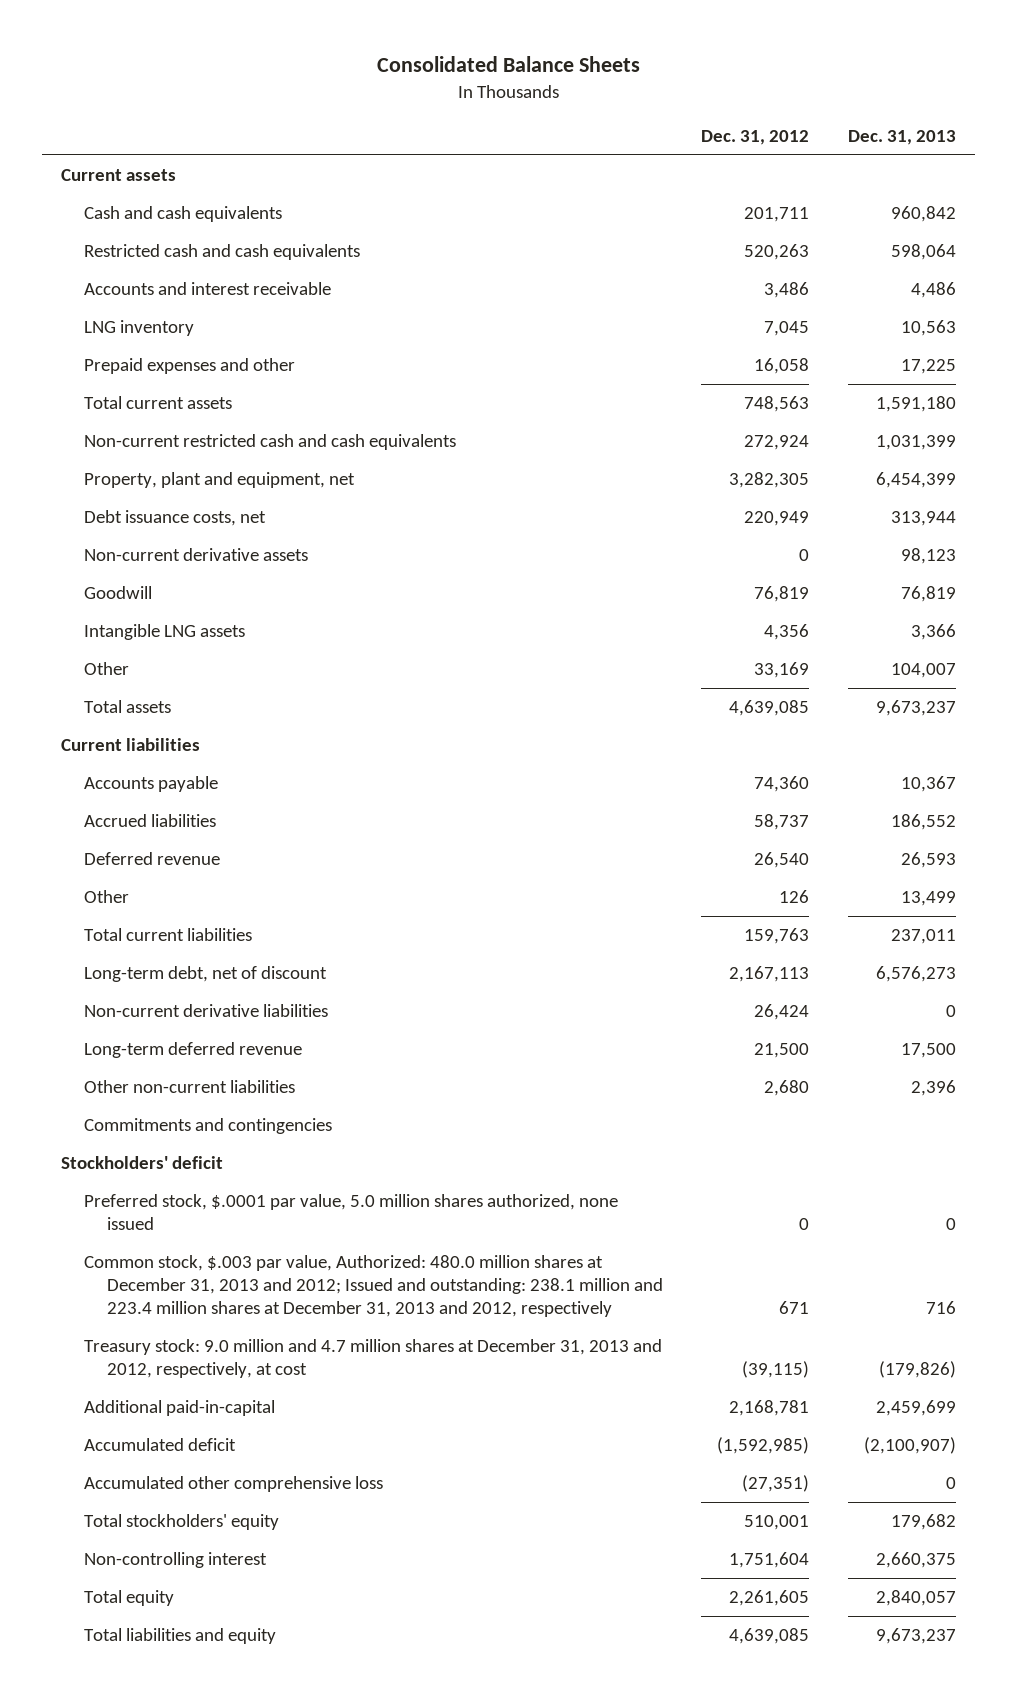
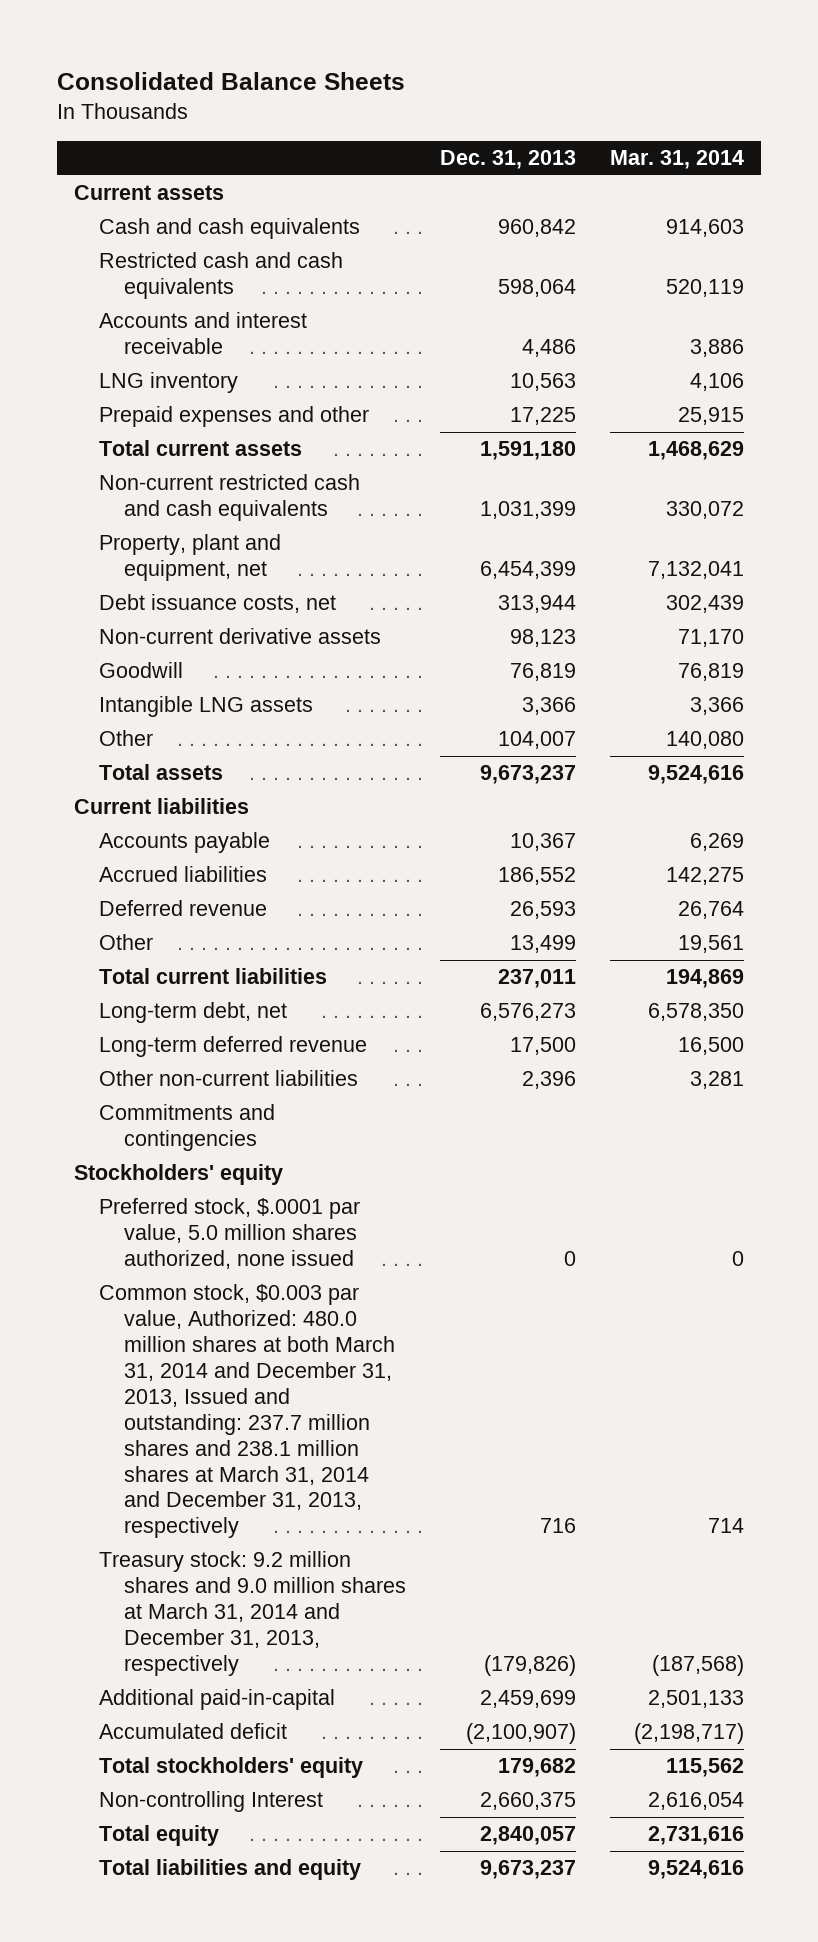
- | Dec. 31, 2012 | Dec. 31, 2013
+ | Dec. 31, 2013 | Mar. 31, 2014
- Long-term debt, net of discount | 2,167,113 | 6,576,273
- Non-current derivative liabilities | 26,424 | 0
+ Long-term debt, net | 6,576,273 | 6,578,350
- Stockholders' deficit
+ Stockholders' equity
- Common stock, $.003 par value, Authorized: 480.0 million shares at December 31, 2013 and 2012; Issued and outstanding: 238.1 million and 223.4 million shares at December 31, 2013 and 2012, respectively | 671 | 716
- Treasury stock: 9.0 million and 4.7 million shares at December 31, 2013 and 2012, respectively, at cost | (39,115) | (179,826)
+ Common stock, $0.003 par value, Authorized: 480.0 million shares at both March 31, 2014 and December 31, 2013, Issued and outstanding: 237.7 million shares and 238.1 million shares at March 31, 2014 and December 31, 2013, respectively | 716 | 714
+ Treasury stock: 9.2 million shares and 9.0 million shares at March 31, 2014 and December 31, 2013, respectively | (179,826) | (187,568)
- Accumulated other comprehensive loss | (27,351) | 0
- Non-controlling interest | 1,751,604 | 2,660,375
+ Non-controlling Interest | 2,660,375 | 2,616,054

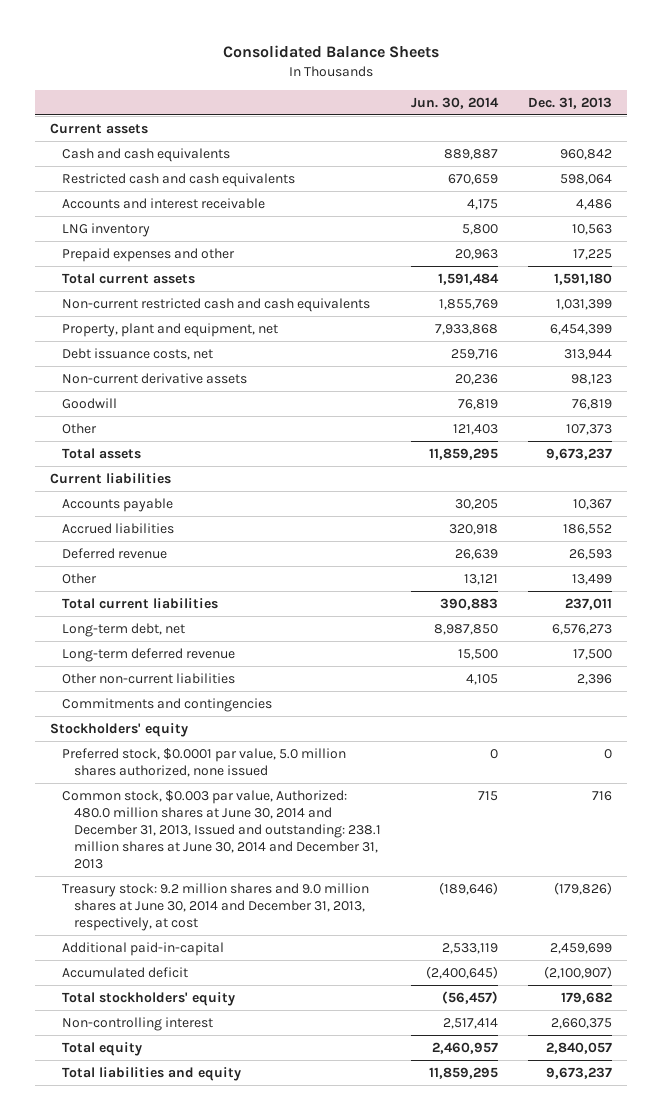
- | Dec. 31, 2013 | Mar. 31, 2014
+ | Jun. 30, 2014 | Dec. 31, 2013
- Intangible LNG assets | 3,366 | 3,366
- Other | 104,007 | 140,080
+ Other | 121,403 | 107,373
- Preferred stock, $.0001 par value, 5.0 million shares authorized, none issued | 0 | 0
- Common stock, $0.003 par value, Authorized: 480.0 million shares at both March 31, 2014 and December 31, 2013, Issued and outstanding: 237.7 million shares and 238.1 million shares at March 31, 2014 and December 31, 2013, respectively | 716 | 714
- Treasury stock: 9.2 million shares and 9.0 million shares at March 31, 2014 and December 31, 2013, respectively | (179,826) | (187,568)
+ Preferred stock, $0.0001 par value, 5.0 million shares authorized, none issued | 0 | 0
+ Common stock, $0.003 par value, Authorized: 480.0 million shares at June 30, 2014 and December 31, 2013, Issued and outstanding: 238.1 million shares at June 30, 2014 and December 31, 2013 | 715 | 716
+ Treasury stock: 9.2 million shares and 9.0 million shares at June 30, 2014 and December 31, 2013, respectively, at cost | (189,646) | (179,826)
- Non-controlling Interest | 2,660,375 | 2,616,054
+ Non-controlling interest | 2,517,414 | 2,660,375

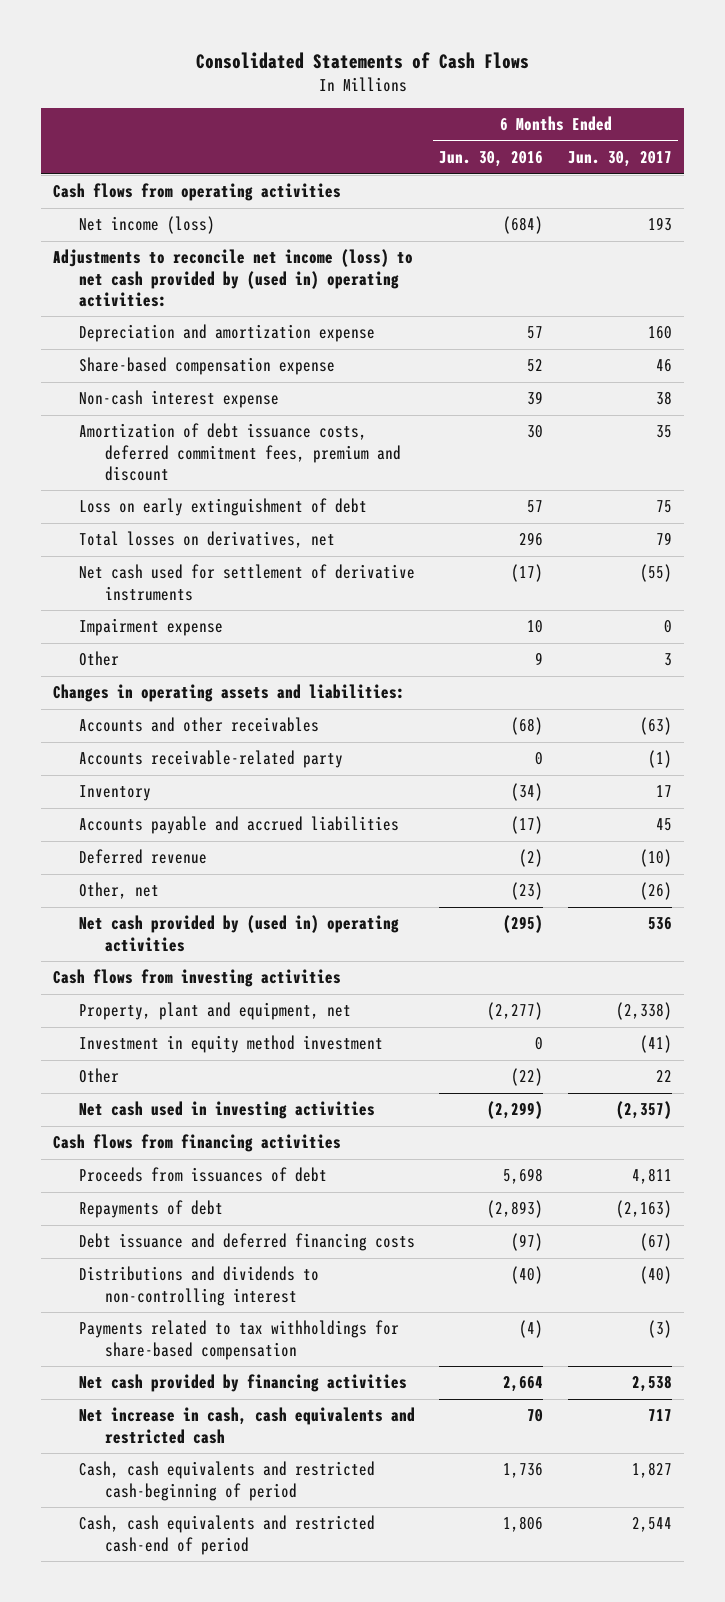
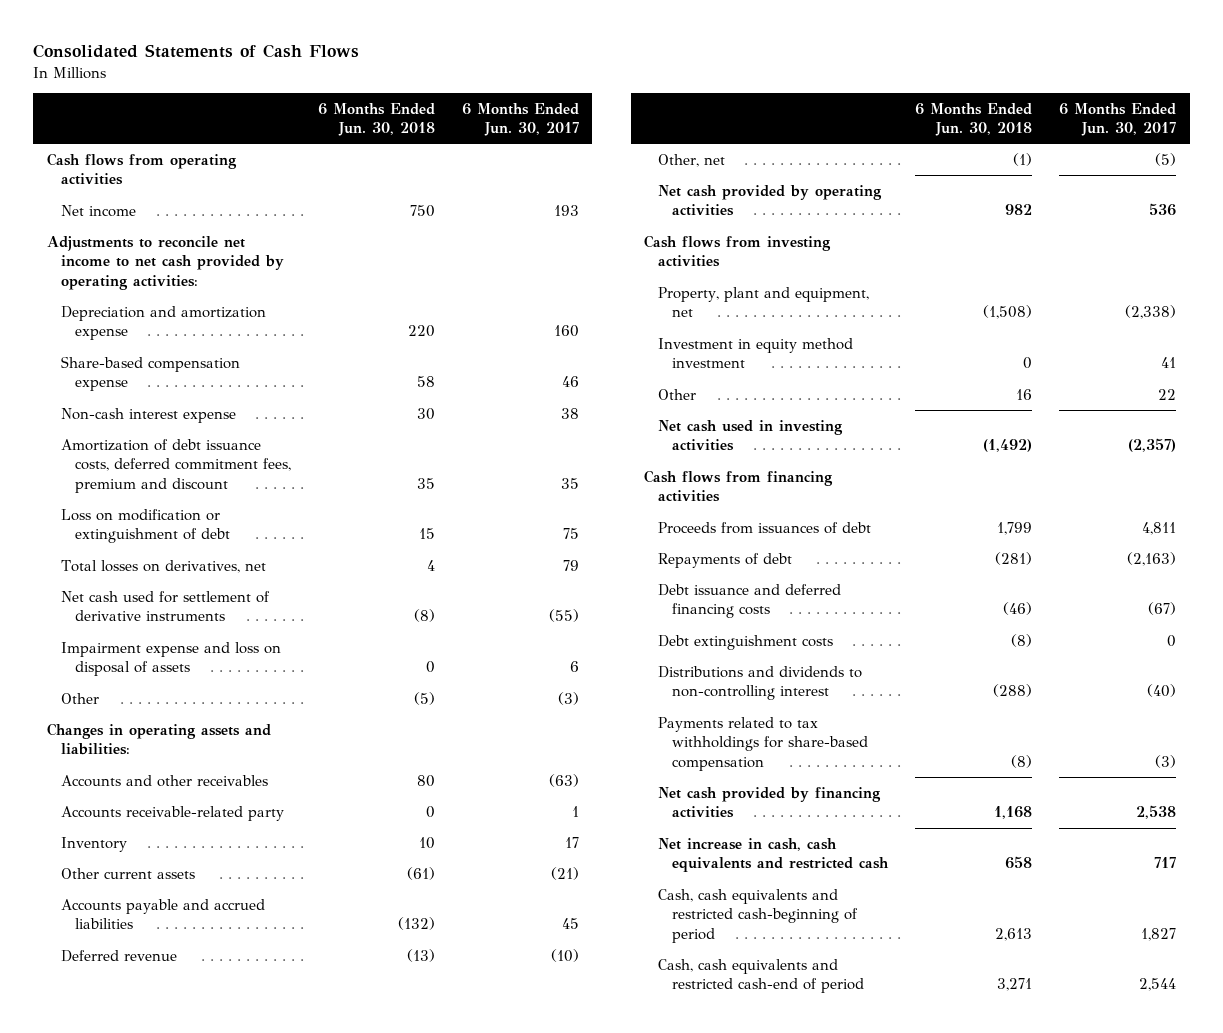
- | 6 Months Ended Jun. 30, 2016 | 6 Months Ended Jun. 30, 2017
+ | 6 Months Ended Jun. 30, 2018 | 6 Months Ended Jun. 30, 2017
- Net income (loss) | (684) | 193
- Adjustments to reconcile net income (loss) to net cash provided by (used in) operating activities:
+ Net income | 750 | 193
+ Adjustments to reconcile net income to net cash provided by operating activities:
- Loss on early extinguishment of debt | 57 | 75
+ Loss on modification or extinguishment of debt | 15 | 75
- Impairment expense | 10 | 0
- Other | 9 | 3
+ Impairment expense and loss on disposal of assets | 0 | 6
+ Other | (5) | (3)
- Accounts receivable-related party | 0 | (1)
+ Accounts receivable-related party | 0 | 1
+ Other current assets | (61) | (21)
- Other, net | (23) | (26)
- Net cash provided by (used in) operating activities | (295) | 536
+ Other, net | (1) | (5)
+ Net cash provided by operating activities | 982 | 536
- Investment in equity method investment | 0 | (41)
+ Investment in equity method investment | 0 | 41
+ Debt extinguishment costs | (8) | 0

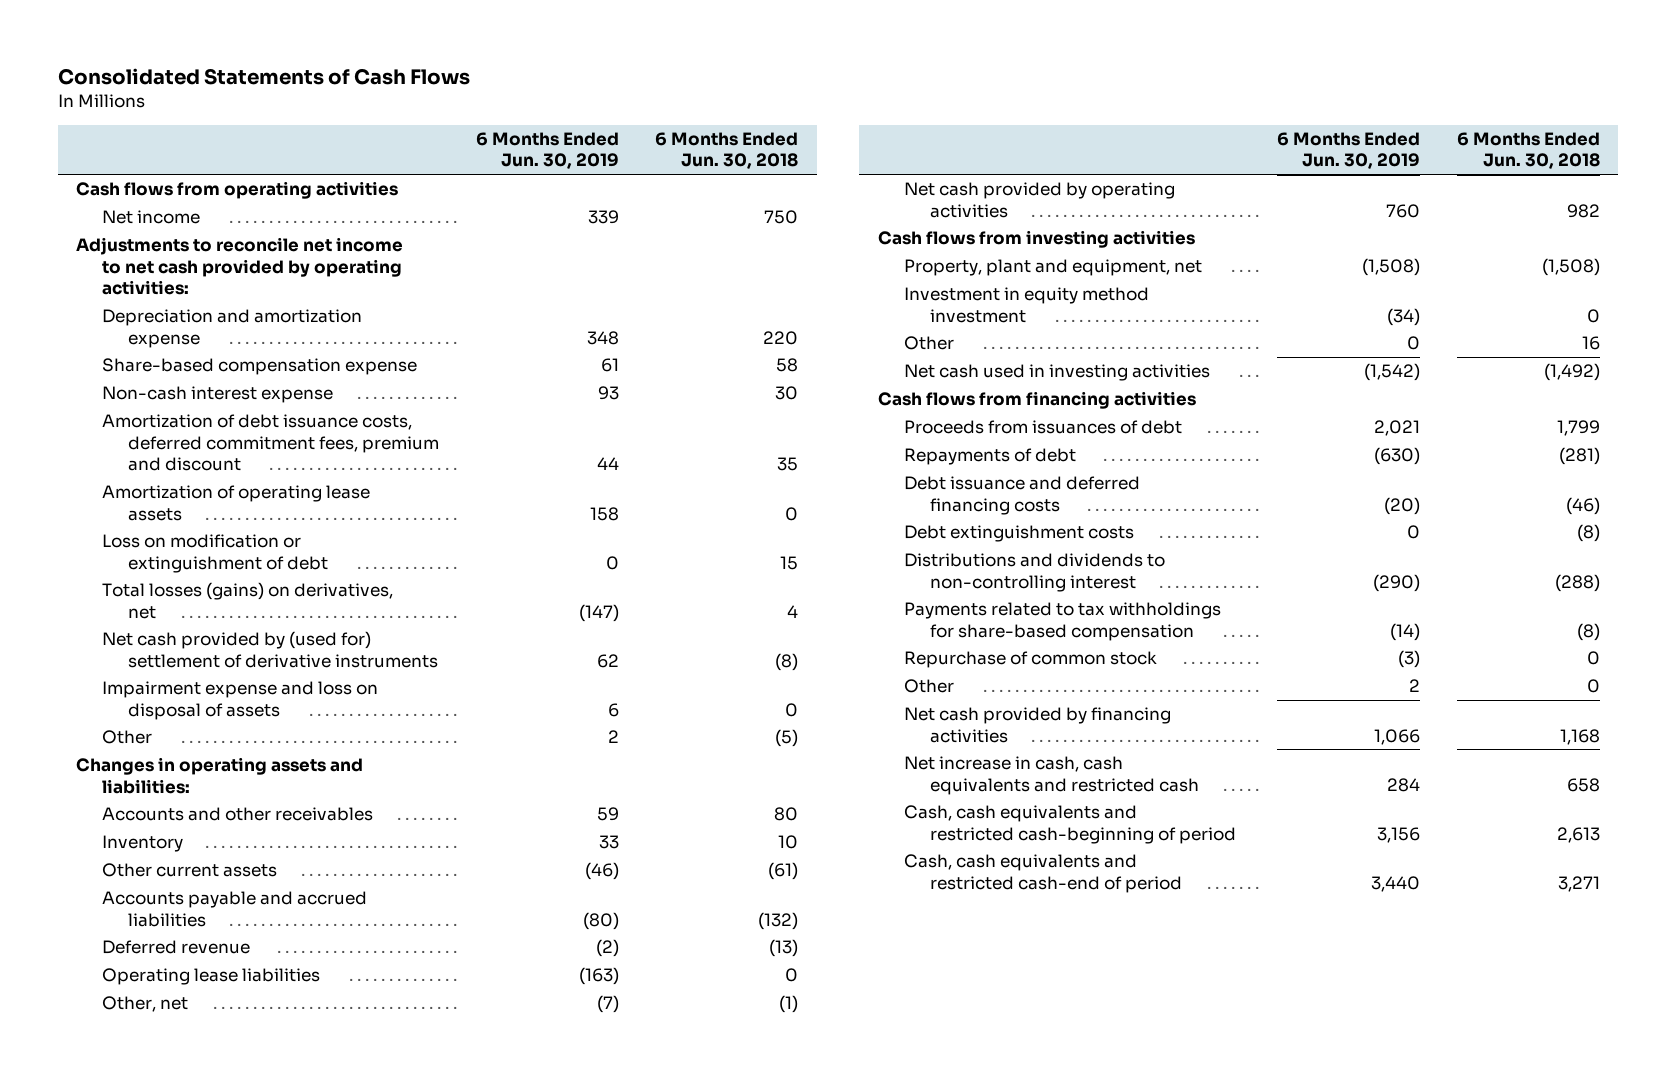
- | 6 Months Ended Jun. 30, 2018 | 6 Months Ended Jun. 30, 2017
+ | 6 Months Ended Jun. 30, 2019 | 6 Months Ended Jun. 30, 2018
+ Amortization of operating lease assets | 158 | 0
- Total losses on derivatives, net | 4 | 79
- Net cash used for settlement of derivative instruments | (8) | (55)
+ Total losses (gains) on derivatives, net | (147) | 4
+ Net cash provided by (used for) settlement of derivative instruments | 62 | (8)
- Accounts receivable-related party | 0 | 1
+ Operating lease liabilities | (163) | 0
+ Repurchase of common stock | (3) | 0
+ Other | 2 | 0

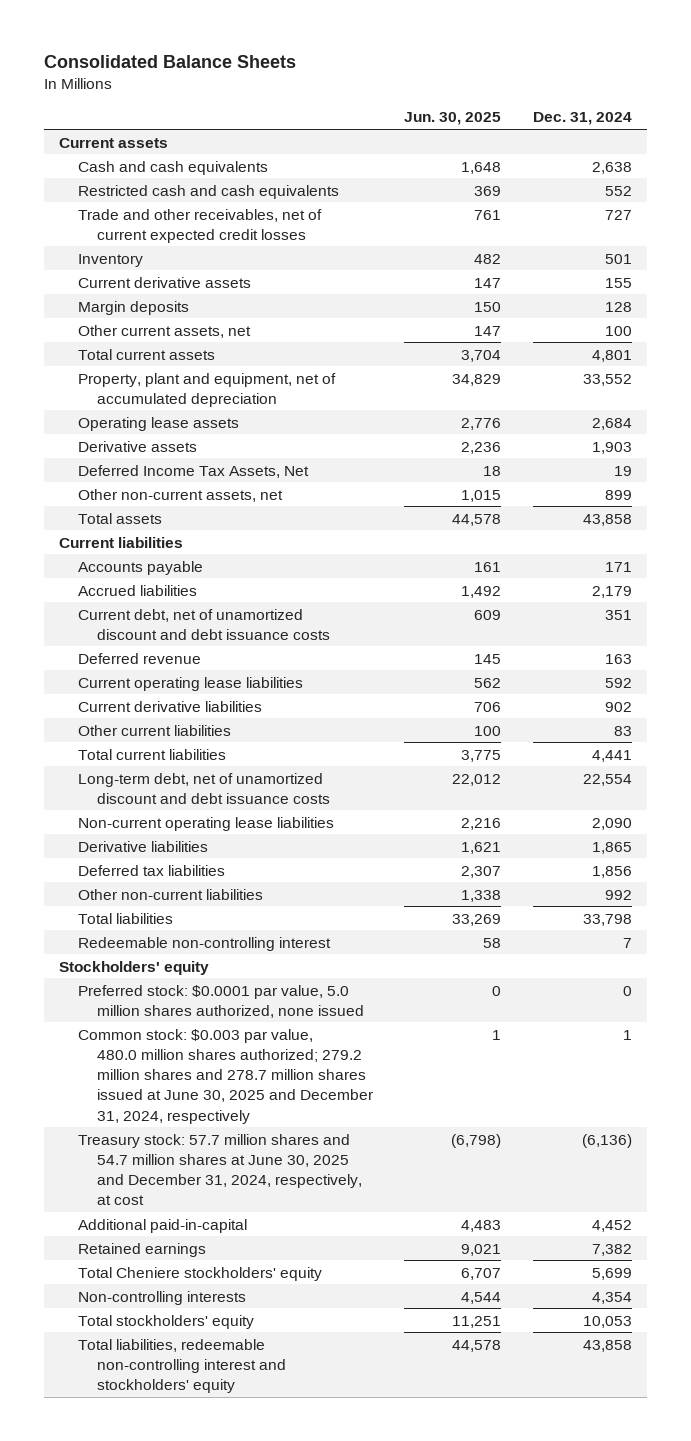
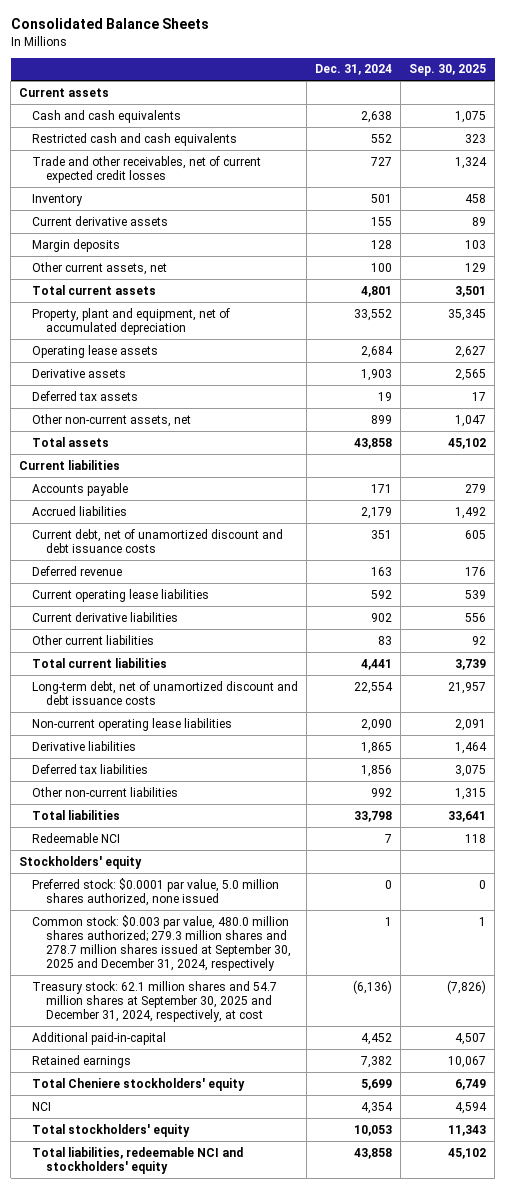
- | Jun. 30, 2025 | Dec. 31, 2024
+ | Dec. 31, 2024 | Sep. 30, 2025
- Deferred Income Tax Assets, Net | 18 | 19
+ Deferred tax assets | 19 | 17
- Redeemable non-controlling interest | 58 | 7
+ Redeemable NCI | 7 | 118
- Common stock: $0.003 par value, 480.0 million shares authorized; 279.2 million shares and 278.7 million shares issued at June 30, 2025 and December 31, 2024, respectively | 1 | 1
- Treasury stock: 57.7 million shares and 54.7 million shares at June 30, 2025 and December 31, 2024, respectively, at cost | (6,798) | (6,136)
+ Common stock: $0.003 par value, 480.0 million shares authorized; 279.3 million shares and 278.7 million shares issued at September 30, 2025 and December 31, 2024, respectively | 1 | 1
+ Treasury stock: 62.1 million shares and 54.7 million shares at September 30, 2025 and December 31, 2024, respectively, at cost | (6,136) | (7,826)
- Non-controlling interests | 4,544 | 4,354
+ NCI | 4,354 | 4,594
- Total liabilities, redeemable non-controlling interest and stockholders' equity | 44,578 | 43,858
+ Total liabilities, redeemable NCI and stockholders' equity | 43,858 | 45,102

